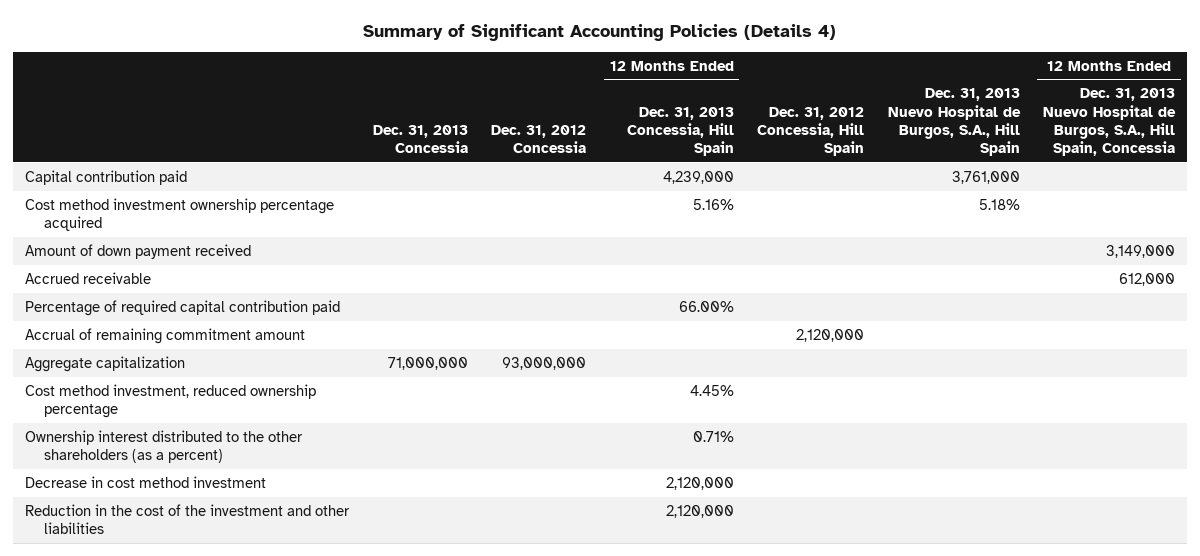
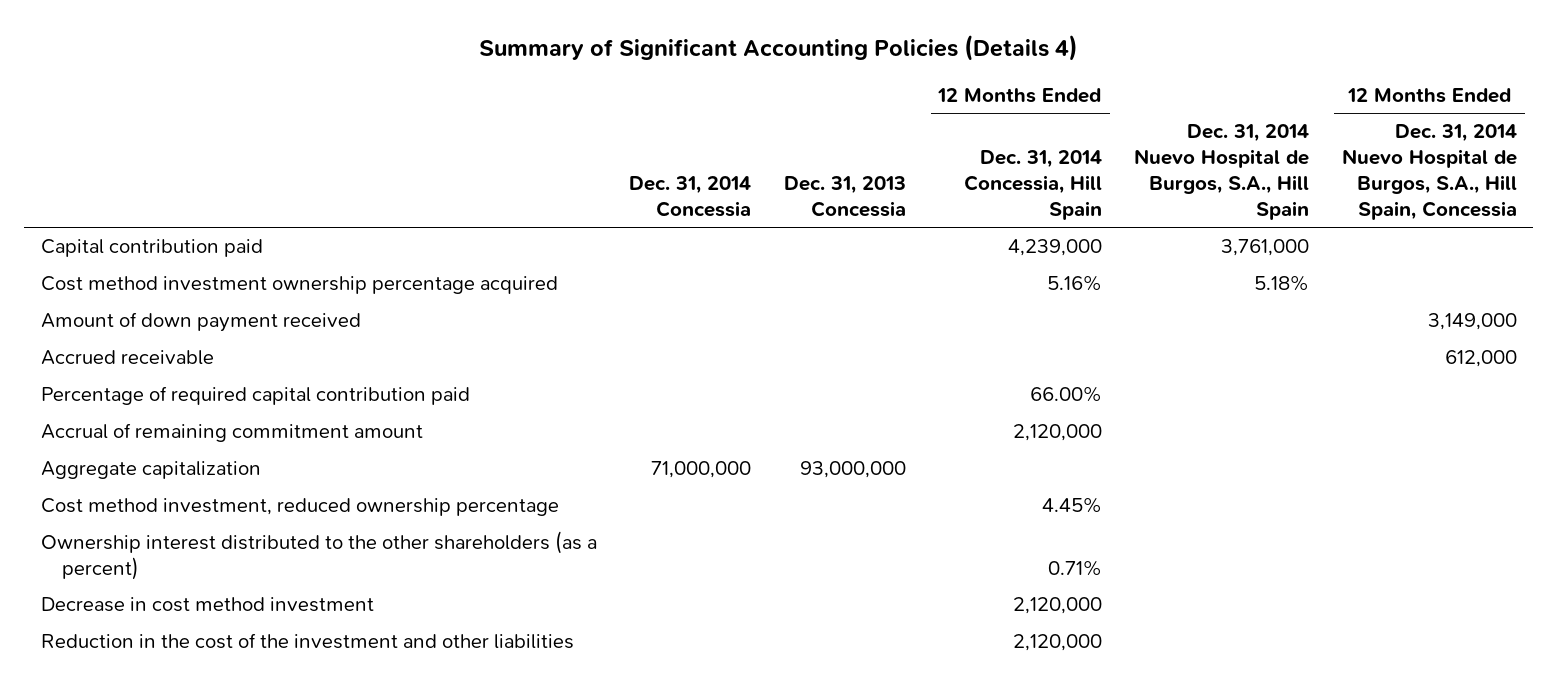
- | Dec. 31, 2013 Concessia | Dec. 31, 2012 Concessia | 12 Months Ended Dec. 31, 2013 Concessia, Hill Spain | Dec. 31, 2012 Concessia, Hill Spain | Dec. 31, 2013 Nuevo Hospital de Burgos, S.A., Hill Spain | 12 Months Ended Dec. 31, 2013 Nuevo Hospital de Burgos, S.A., Hill Spain, Concessia
+ | Dec. 31, 2014 Concessia | Dec. 31, 2013 Concessia | 12 Months Ended Dec. 31, 2014 Concessia, Hill Spain | Dec. 31, 2014 Nuevo Hospital de Burgos, S.A., Hill Spain | 12 Months Ended Dec. 31, 2014 Nuevo Hospital de Burgos, S.A., Hill Spain, Concessia
- Aggregate capitalization | 71,000,000 | 93,000,000 | | | |
+ Aggregate capitalization | 71,000,000 | 93,000,000 | | |

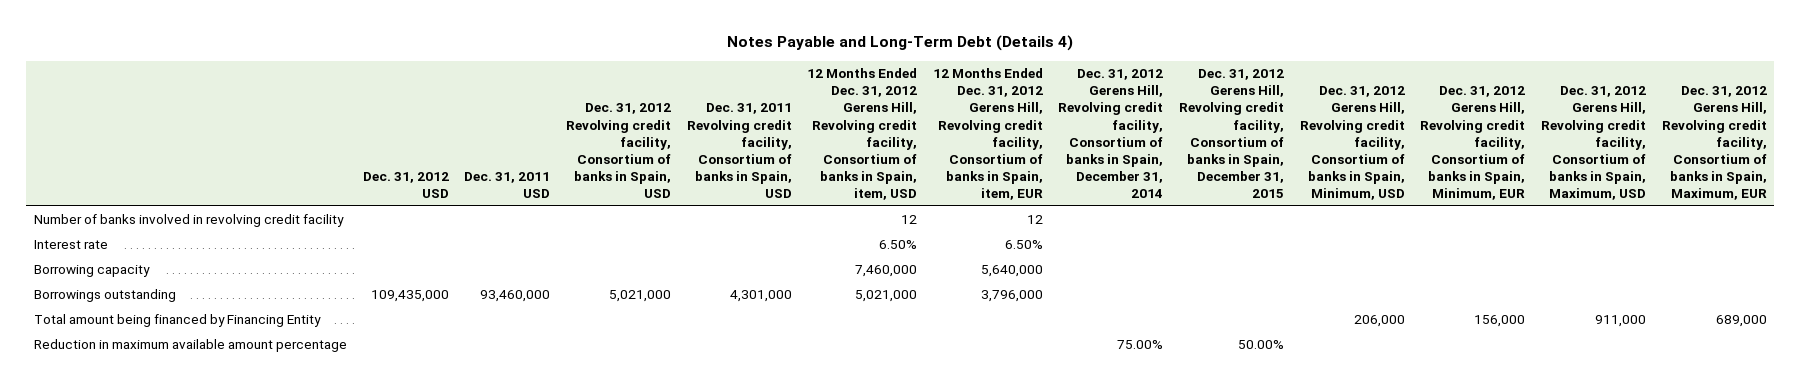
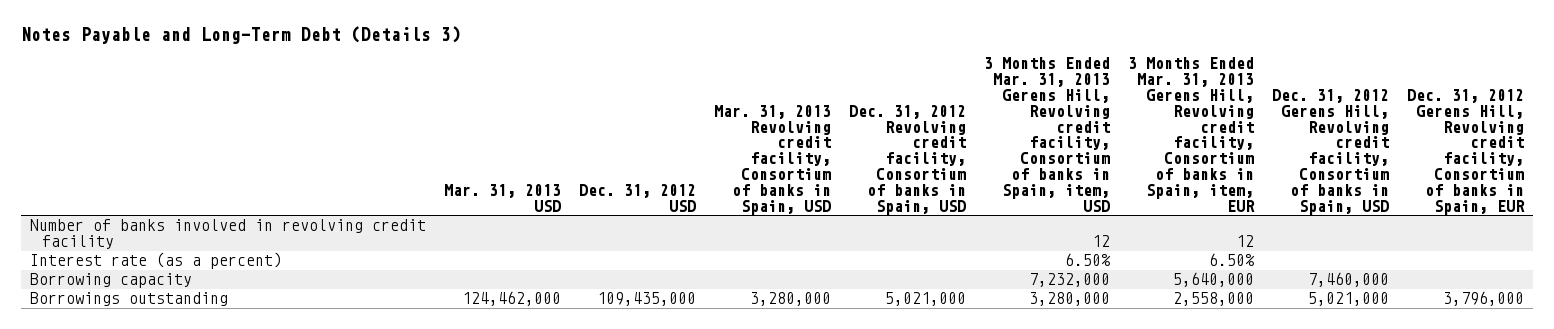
- Notes Payable and Long-Term Debt (Details 4)
+ Notes Payable and Long-Term Debt (Details 3)
- | Dec. 31, 2012 USD | Dec. 31, 2011 USD | Dec. 31, 2012 Revolving credit facility, Consortium of banks in Spain, USD | Dec. 31, 2011 Revolving credit facility, Consortium of banks in Spain, USD | 12 Months Ended Dec. 31, 2012 Gerens Hill, Revolving credit facility, Consortium of banks in Spain, item, USD | 12 Months Ended Dec. 31, 2012 Gerens Hill, Revolving credit facility, Consortium of banks in Spain, item, EUR | Dec. 31, 2012 Gerens Hill, Revolving credit facility, Consortium of banks in Spain, December 31, 2014 | Dec. 31, 2012 Gerens Hill, Revolving credit facility, Consortium of banks in Spain, December 31, 2015 | Dec. 31, 2012 Gerens Hill, Revolving credit facility, Consortium of banks in Spain, Minimum, USD | Dec. 31, 2012 Gerens Hill, Revolving credit facility, Consortium of banks in Spain, Minimum, EUR | Dec. 31, 2012 Gerens Hill, Revolving credit facility, Consortium of banks in Spain, Maximum, USD | Dec. 31, 2012 Gerens Hill, Revolving credit facility, Consortium of banks in Spain, Maximum, EUR
+ | Mar. 31, 2013 USD | Dec. 31, 2012 USD | Mar. 31, 2013 Revolving credit facility, Consortium of banks in Spain, USD | Dec. 31, 2012 Revolving credit facility, Consortium of banks in Spain, USD | 3 Months Ended Mar. 31, 2013 Gerens Hill, Revolving credit facility, Consortium of banks in Spain, item, USD | 3 Months Ended Mar. 31, 2013 Gerens Hill, Revolving credit facility, Consortium of banks in Spain, item, EUR | Dec. 31, 2012 Gerens Hill, Revolving credit facility, Consortium of banks in Spain, USD | Dec. 31, 2012 Gerens Hill, Revolving credit facility, Consortium of banks in Spain, EUR
- Interest rate | | | | | 6.50% | 6.50% | | | | | |
+ Interest rate (as a percent) | | | | | 6.50% | 6.50% | |
- Total amount being financed by Financing Entity | | | | | | | | | 206,000 | 156,000 | 911,000 | 689,000
- Reduction in maximum available amount percentage | | | | | | | 75.00% | 50.00% | | | |

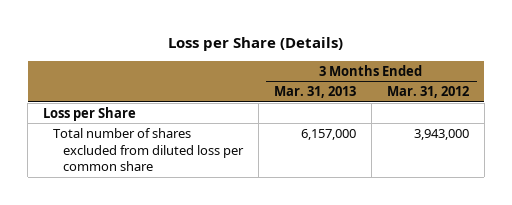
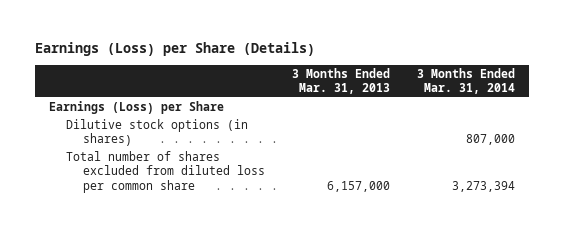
- Loss per Share (Details)
+ Earnings (Loss) per Share (Details)
- | 3 Months Ended Mar. 31, 2013 | 3 Months Ended Mar. 31, 2012
+ | 3 Months Ended Mar. 31, 2013 | 3 Months Ended Mar. 31, 2014
- Loss per Share
+ Earnings (Loss) per Share
+ Dilutive stock options (in shares) | | 807,000

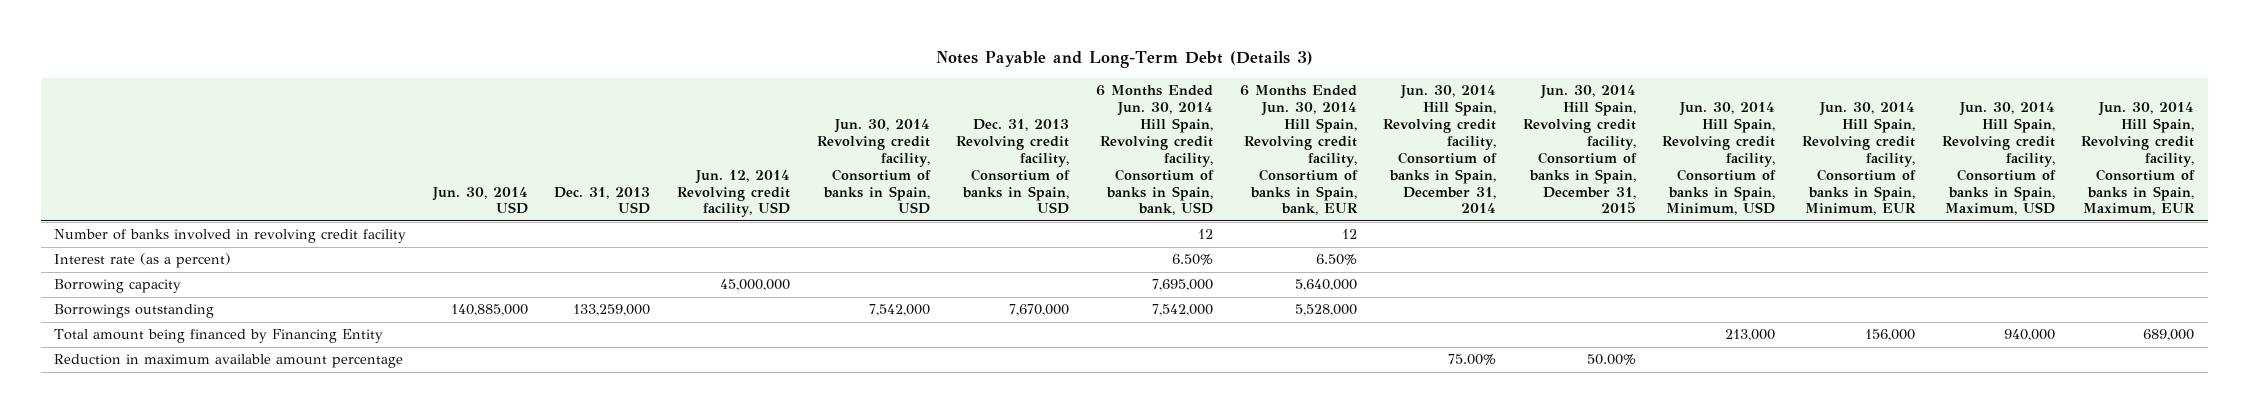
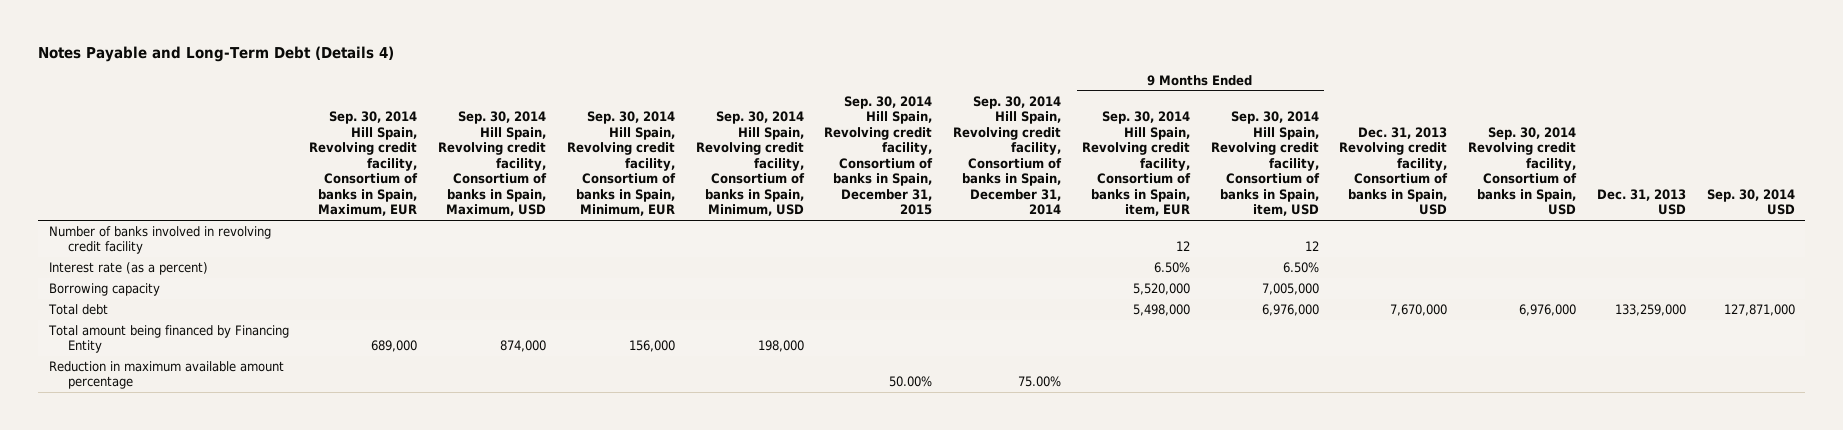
- Notes Payable and Long-Term Debt (Details 3)
+ Notes Payable and Long-Term Debt (Details 4)
- | Jun. 30, 2014 USD | Dec. 31, 2013 USD | Jun. 12, 2014 Revolving credit facility, USD | Jun. 30, 2014 Revolving credit facility, Consortium of banks in Spain, USD | Dec. 31, 2013 Revolving credit facility, Consortium of banks in Spain, USD | 6 Months Ended Jun. 30, 2014 Hill Spain, Revolving credit facility, Consortium of banks in Spain, bank, USD | 6 Months Ended Jun. 30, 2014 Hill Spain, Revolving credit facility, Consortium of banks in Spain, bank, EUR | Jun. 30, 2014 Hill Spain, Revolving credit facility, Consortium of banks in Spain, December 31, 2014 | Jun. 30, 2014 Hill Spain, Revolving credit facility, Consortium of banks in Spain, December 31, 2015 | Jun. 30, 2014 Hill Spain, Revolving credit facility, Consortium of banks in Spain, Minimum, USD | Jun. 30, 2014 Hill Spain, Revolving credit facility, Consortium of banks in Spain, Minimum, EUR | Jun. 30, 2014 Hill Spain, Revolving credit facility, Consortium of banks in Spain, Maximum, USD | Jun. 30, 2014 Hill Spain, Revolving credit facility, Consortium of banks in Spain, Maximum, EUR
+ | Sep. 30, 2014 Hill Spain, Revolving credit facility, Consortium of banks in Spain, Maximum, EUR | Sep. 30, 2014 Hill Spain, Revolving credit facility, Consortium of banks in Spain, Maximum, USD | Sep. 30, 2014 Hill Spain, Revolving credit facility, Consortium of banks in Spain, Minimum, EUR | Sep. 30, 2014 Hill Spain, Revolving credit facility, Consortium of banks in Spain, Minimum, USD | Sep. 30, 2014 Hill Spain, Revolving credit facility, Consortium of banks in Spain, December 31, 2015 | Sep. 30, 2014 Hill Spain, Revolving credit facility, Consortium of banks in Spain, December 31, 2014 | 9 Months Ended Sep. 30, 2014 Hill Spain, Revolving credit facility, Consortium of banks in Spain, item, EUR | 9 Months Ended Sep. 30, 2014 Hill Spain, Revolving credit facility, Consortium of banks in Spain, item, USD | Dec. 31, 2013 Revolving credit facility, Consortium of banks in Spain, USD | Sep. 30, 2014 Revolving credit facility, Consortium of banks in Spain, USD | Dec. 31, 2013 USD | Sep. 30, 2014 USD
- Borrowings outstanding | 140,885,000 | 133,259,000 | | 7,542,000 | 7,670,000 | 7,542,000 | 5,528,000 | | | | | |
+ Total debt | | | | | | | 5,498,000 | 6,976,000 | 7,670,000 | 6,976,000 | 133,259,000 | 127,871,000

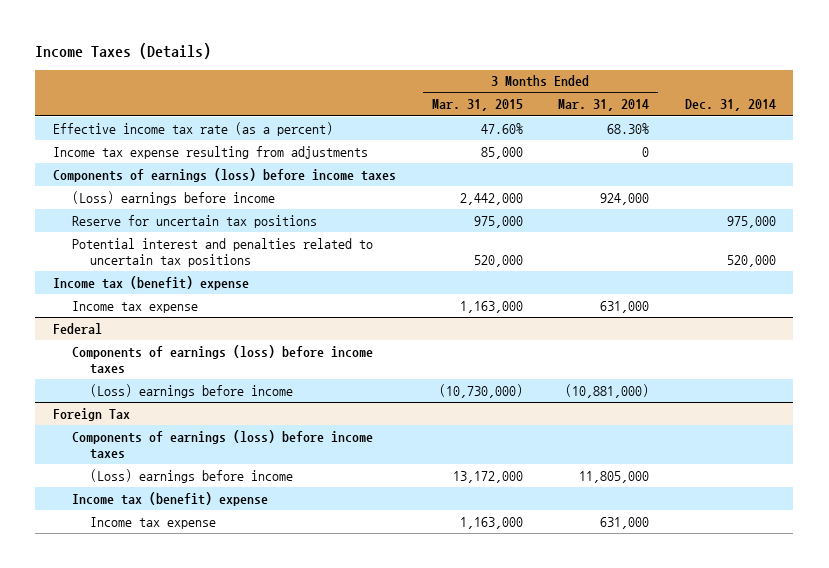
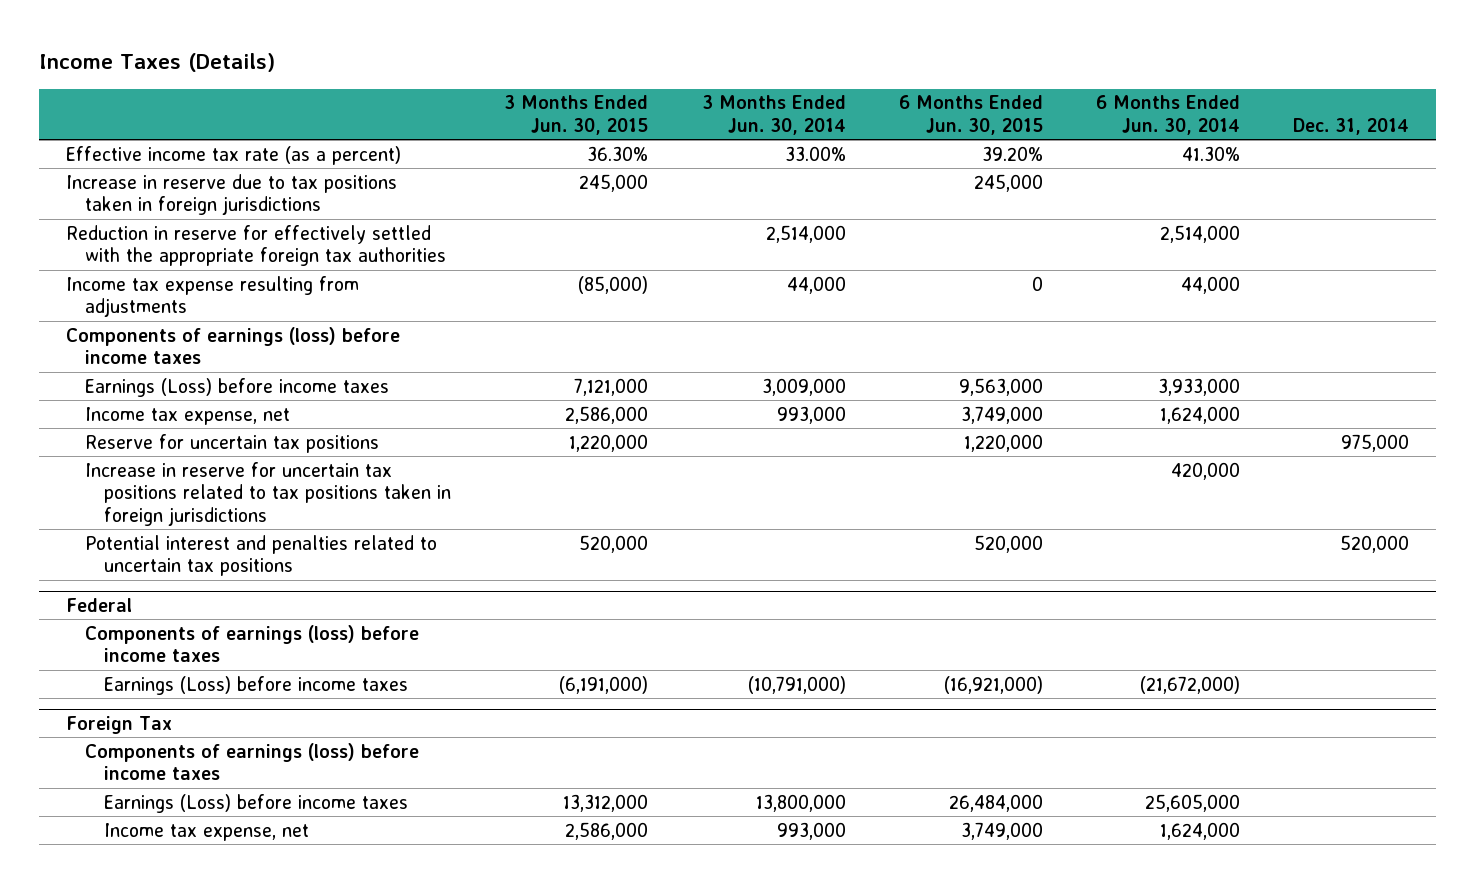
- | 3 Months Ended Mar. 31, 2015 | 3 Months Ended Mar. 31, 2014 | Dec. 31, 2014
+ | 3 Months Ended Jun. 30, 2015 | 3 Months Ended Jun. 30, 2014 | 6 Months Ended Jun. 30, 2015 | 6 Months Ended Jun. 30, 2014 | Dec. 31, 2014
+ Increase in reserve due to tax positions taken in foreign jurisdictions | 245,000 | | 245,000 | |
+ Reduction in reserve for effectively settled with the appropriate foreign tax authorities | | 2,514,000 | | 2,514,000 |
- (Loss) earnings before income | 2,442,000 | 924,000 |
+ Earnings (Loss) before income taxes | 7,121,000 | 3,009,000 | 9,563,000 | 3,933,000 |
+ Income tax expense, net | 2,586,000 | 993,000 | 3,749,000 | 1,624,000 |
+ Increase in reserve for uncertain tax positions related to tax positions taken in foreign jurisdictions | | | | 420,000 |
- Income tax (benefit) expense
- Income tax expense | 1,163,000 | 631,000 |
@ Federal
- (Loss) earnings before income | (10,730,000) | (10,881,000) |
+ Earnings (Loss) before income taxes | (6,191,000) | (10,791,000) | (16,921,000) | (21,672,000) |
@ Foreign Tax
- (Loss) earnings before income | 13,172,000 | 11,805,000 |
- Income tax (benefit) expense
- Income tax expense | 1,163,000 | 631,000 |
+ Earnings (Loss) before income taxes | 13,312,000 | 13,800,000 | 26,484,000 | 25,605,000 |
+ Income tax expense, net | 2,586,000 | 993,000 | 3,749,000 | 1,624,000 |

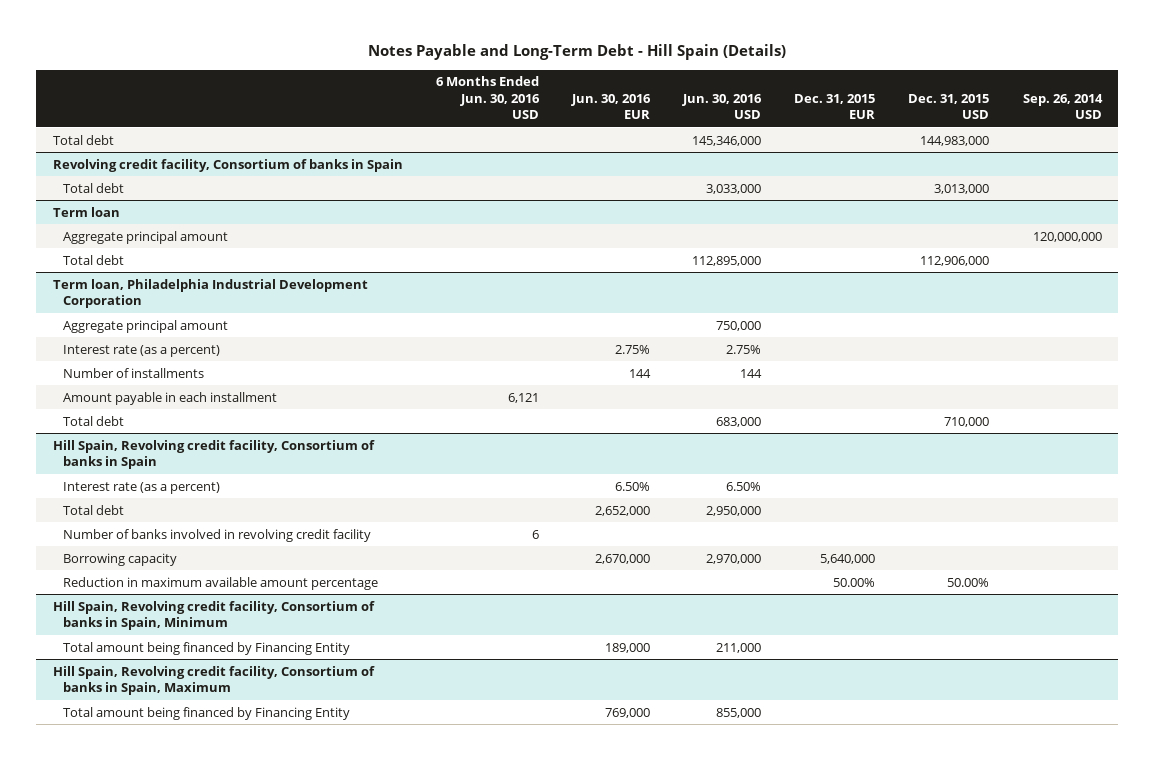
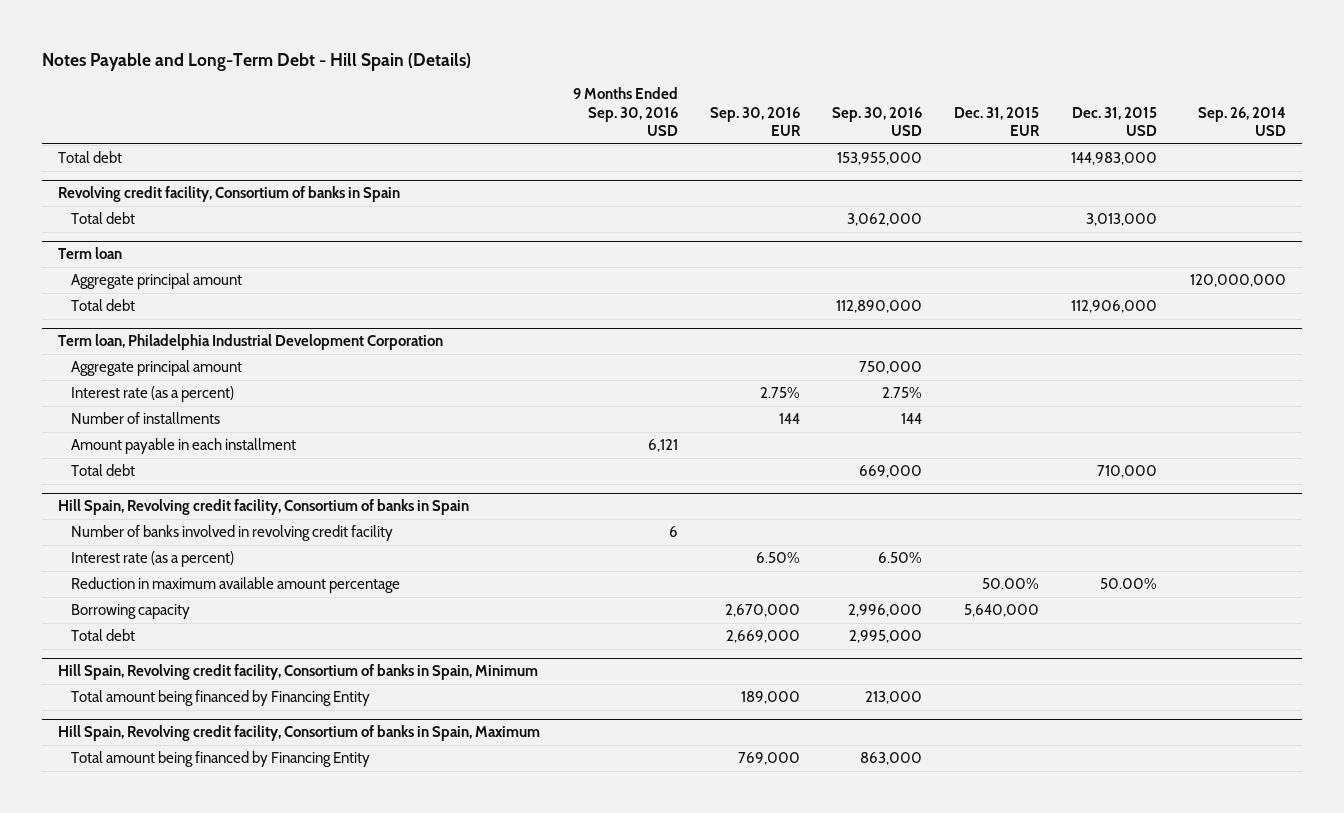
- | 6 Months Ended Jun. 30, 2016 USD | Jun. 30, 2016 EUR | Jun. 30, 2016 USD | Dec. 31, 2015 EUR | Dec. 31, 2015 USD | Sep. 26, 2014 USD
+ | 9 Months Ended Sep. 30, 2016 USD | Sep. 30, 2016 EUR | Sep. 30, 2016 USD | Dec. 31, 2015 EUR | Dec. 31, 2015 USD | Sep. 26, 2014 USD
@ Hill Spain, Revolving credit facility, Consortium of banks in Spain
moved down: Interest rate (as a percent) | | 6.50% | 6.50% | | |
moved down: Borrowing capacity | | 2,670,000 | 2,996,000 | 5,640,000 | |
moved down: Total debt | | 2,669,000 | 2,995,000 | | |

